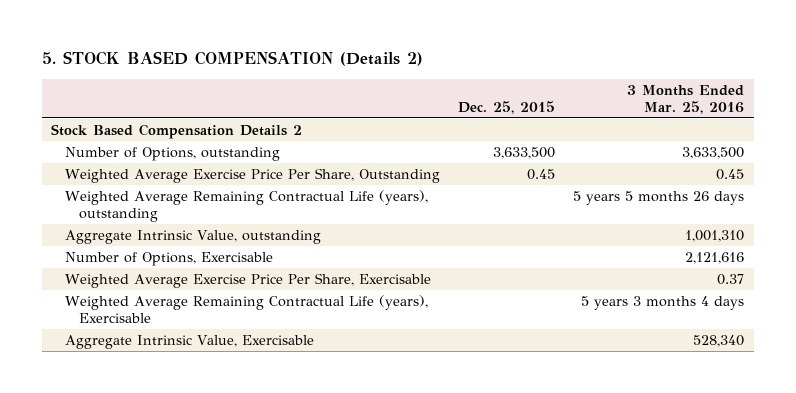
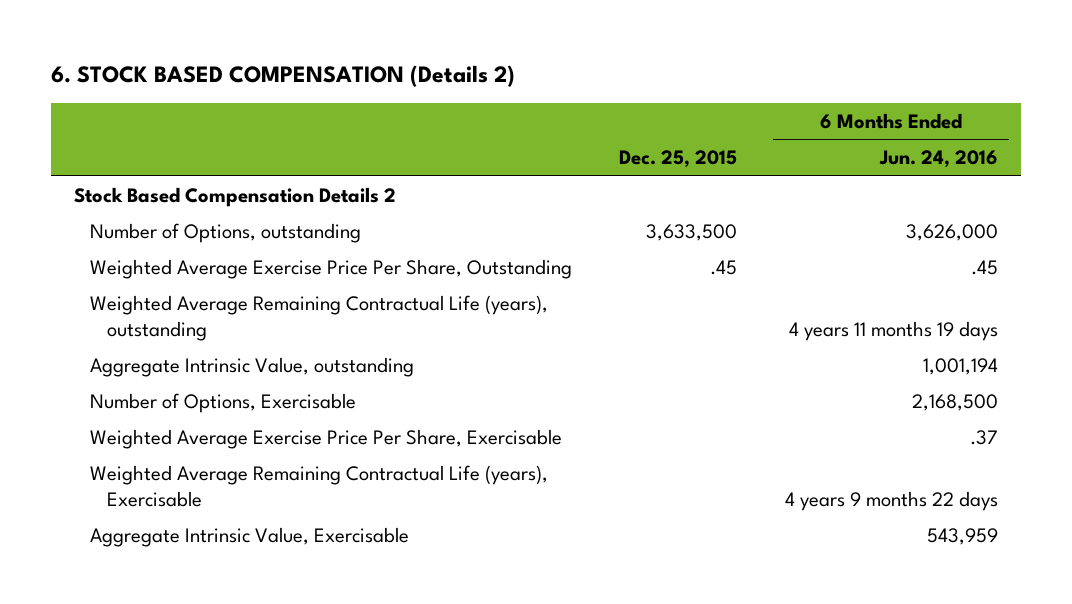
- 5. STOCK BASED COMPENSATION (Details 2)
+ 6. STOCK BASED COMPENSATION (Details 2)
- | Dec. 25, 2015 | 3 Months Ended Mar. 25, 2016
+ | Dec. 25, 2015 | 6 Months Ended Jun. 24, 2016
- Weighted Average Exercise Price Per Share, Outstanding | 0.45 | 0.45
+ Weighted Average Exercise Price Per Share, Outstanding | .45 | .45

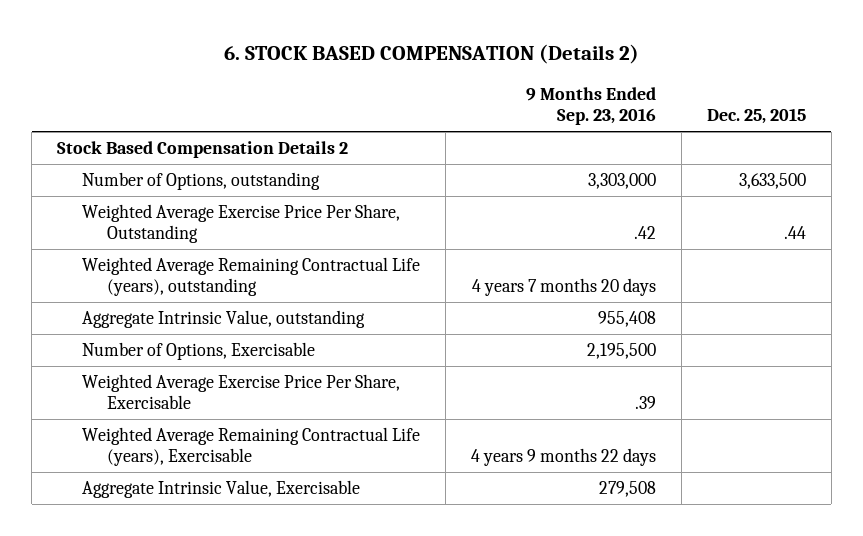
- | Dec. 25, 2015 | 6 Months Ended Jun. 24, 2016
+ | 9 Months Ended Sep. 23, 2016 | Dec. 25, 2015
- Weighted Average Exercise Price Per Share, Outstanding | .45 | .45
+ Weighted Average Exercise Price Per Share, Outstanding | .42 | .44

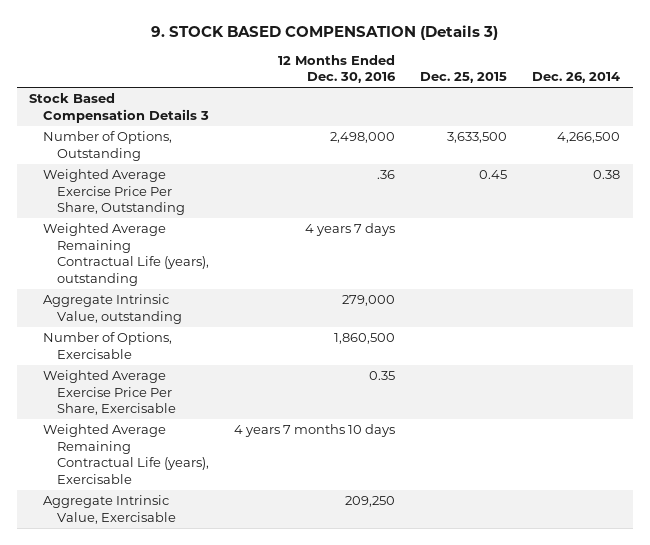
- 6. STOCK BASED COMPENSATION (Details 2)
+ 9. STOCK BASED COMPENSATION (Details 3)
- | 9 Months Ended Sep. 23, 2016 | Dec. 25, 2015
+ | 12 Months Ended Dec. 30, 2016 | Dec. 25, 2015 | Dec. 26, 2014
- Stock Based Compensation Details 2
- Number of Options, outstanding | 3,303,000 | 3,633,500
- Weighted Average Exercise Price Per Share, Outstanding | .42 | .44
+ Stock Based Compensation Details 3
+ Number of Options, Outstanding | 2,498,000 | 3,633,500 | 4,266,500
+ Weighted Average Exercise Price Per Share, Outstanding | .36 | 0.45 | 0.38

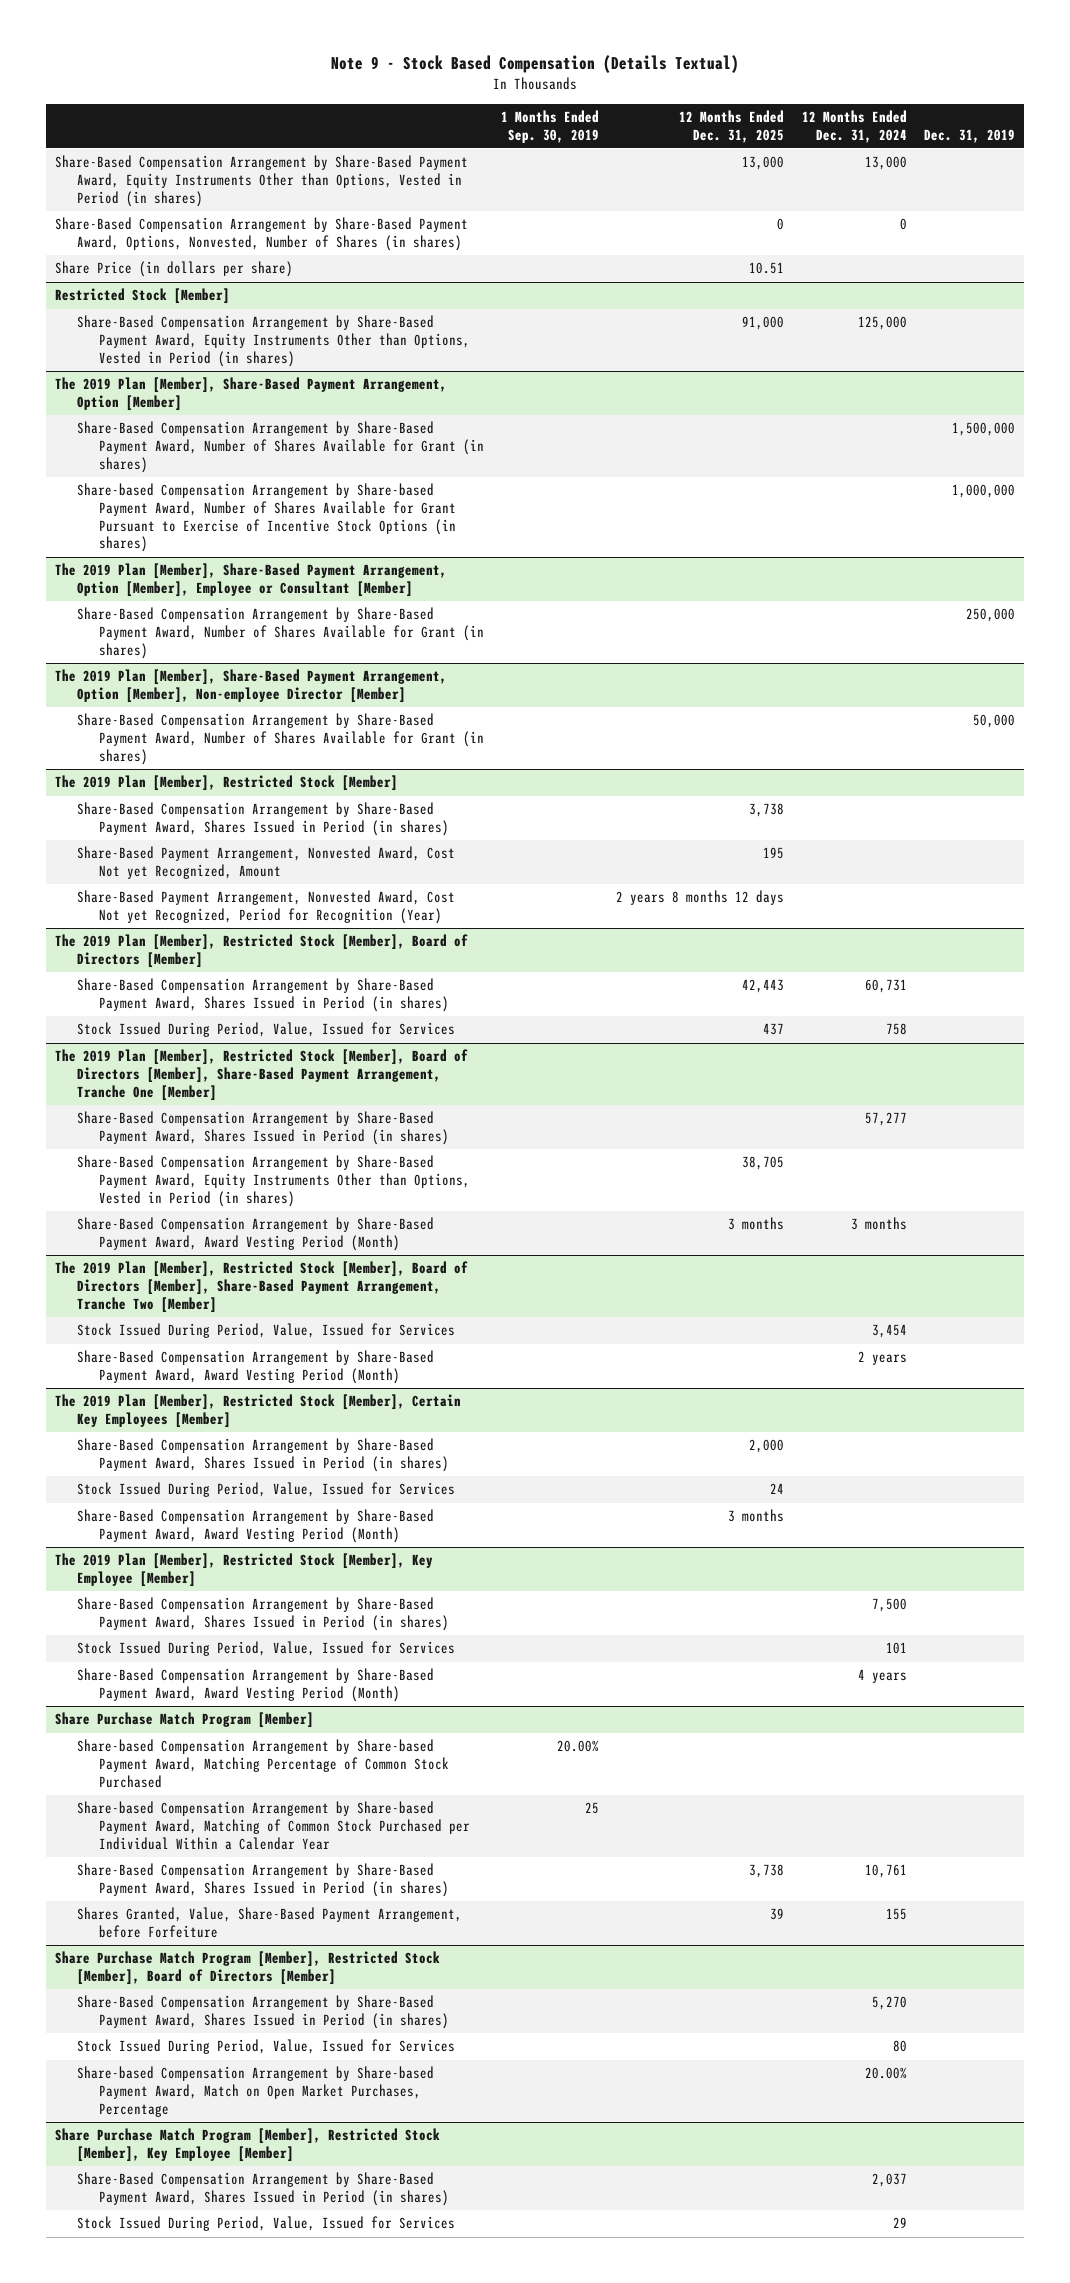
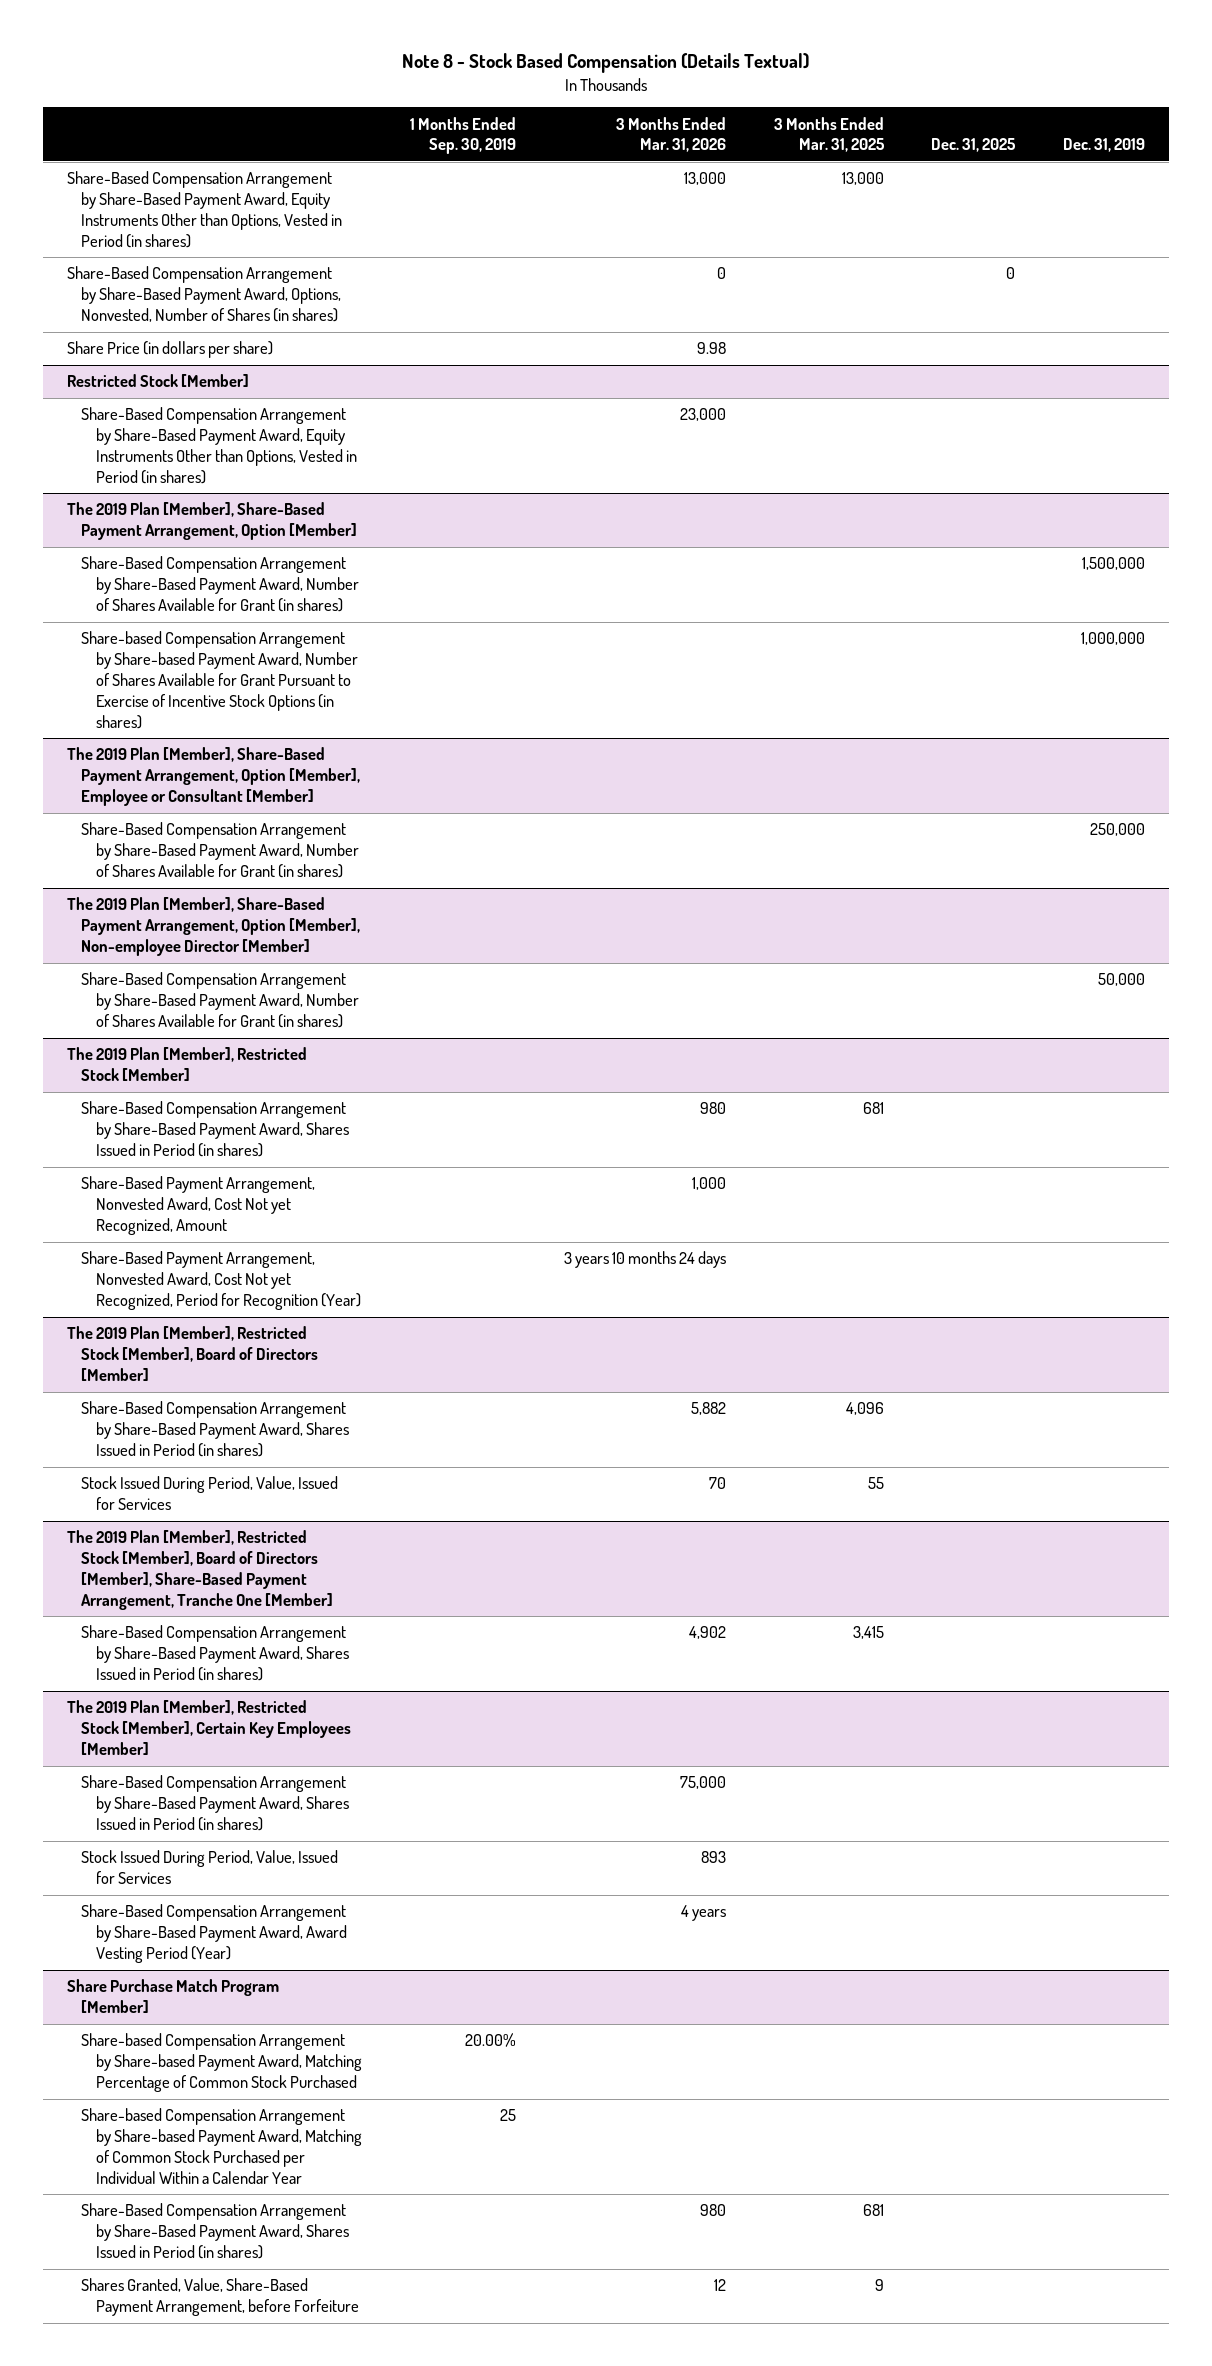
- Note 9 - Stock Based Compensation (Details Textual)
+ Note 8 - Stock Based Compensation (Details Textual)
- | 1 Months Ended Sep. 30, 2019 | 12 Months Ended Dec. 31, 2025 | 12 Months Ended Dec. 31, 2024 | Dec. 31, 2019
+ | 1 Months Ended Sep. 30, 2019 | 3 Months Ended Mar. 31, 2026 | 3 Months Ended Mar. 31, 2025 | Dec. 31, 2025 | Dec. 31, 2019
@ The 2019 Plan [Member], Restricted Stock [Member], Board of Directors [Member], Share-Based Payment Arrangement, Tranche One [Member]
- Share-Based Compensation Arrangement by Share-Based Payment Award, Equity Instruments Other than Options, Vested in Period (in shares) | | 38,705 | |
- Share-Based Compensation Arrangement by Share-Based Payment Award, Award Vesting Period (Month) | | 3 months | 3 months |
- The 2019 Plan [Member], Restricted Stock [Member], Board of Directors [Member], Share-Based Payment Arrangement, Tranche Two [Member]
- Stock Issued During Period, Value, Issued for Services | | | 3,454 |
- Share-Based Compensation Arrangement by Share-Based Payment Award, Award Vesting Period (Month) | | | 2 years |
@ The 2019 Plan [Member], Restricted Stock [Member], Certain Key Employees [Member]
- Share-Based Compensation Arrangement by Share-Based Payment Award, Award Vesting Period (Month) | | 3 months | |
- The 2019 Plan [Member], Restricted Stock [Member], Key Employee [Member]
- Share-Based Compensation Arrangement by Share-Based Payment Award, Shares Issued in Period (in shares) | | | 7,500 |
- Stock Issued During Period, Value, Issued for Services | | | 101 |
- Share-Based Compensation Arrangement by Share-Based Payment Award, Award Vesting Period (Month) | | | 4 years |
@ The 2019 Plan [Member], Restricted Stock [Member], Certain Key Employees [Member]
+ Share-Based Compensation Arrangement by Share-Based Payment Award, Award Vesting Period (Year) | | 4 years | | |
- Share Purchase Match Program [Member], Restricted Stock [Member], Board of Directors [Member]
- Share-Based Compensation Arrangement by Share-Based Payment Award, Shares Issued in Period (in shares) | | | 5,270 |
- Stock Issued During Period, Value, Issued for Services | | | 80 |
- Share-based Compensation Arrangement by Share-based Payment Award, Match on Open Market Purchases, Percentage | | | 20.00% |
- Share Purchase Match Program [Member], Restricted Stock [Member], Key Employee [Member]
- Share-Based Compensation Arrangement by Share-Based Payment Award, Shares Issued in Period (in shares) | | | 2,037 |
- Stock Issued During Period, Value, Issued for Services | | | 29 |

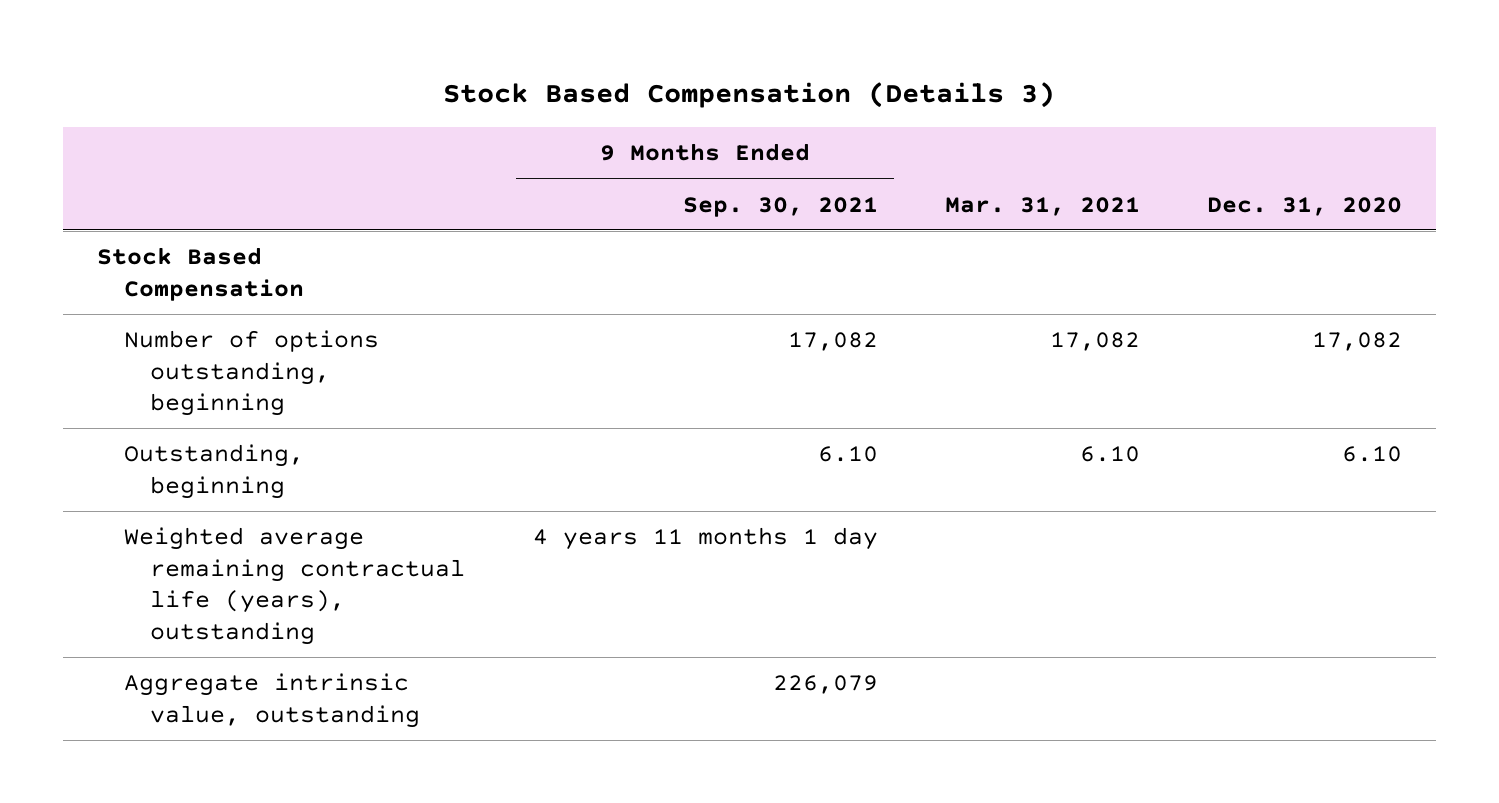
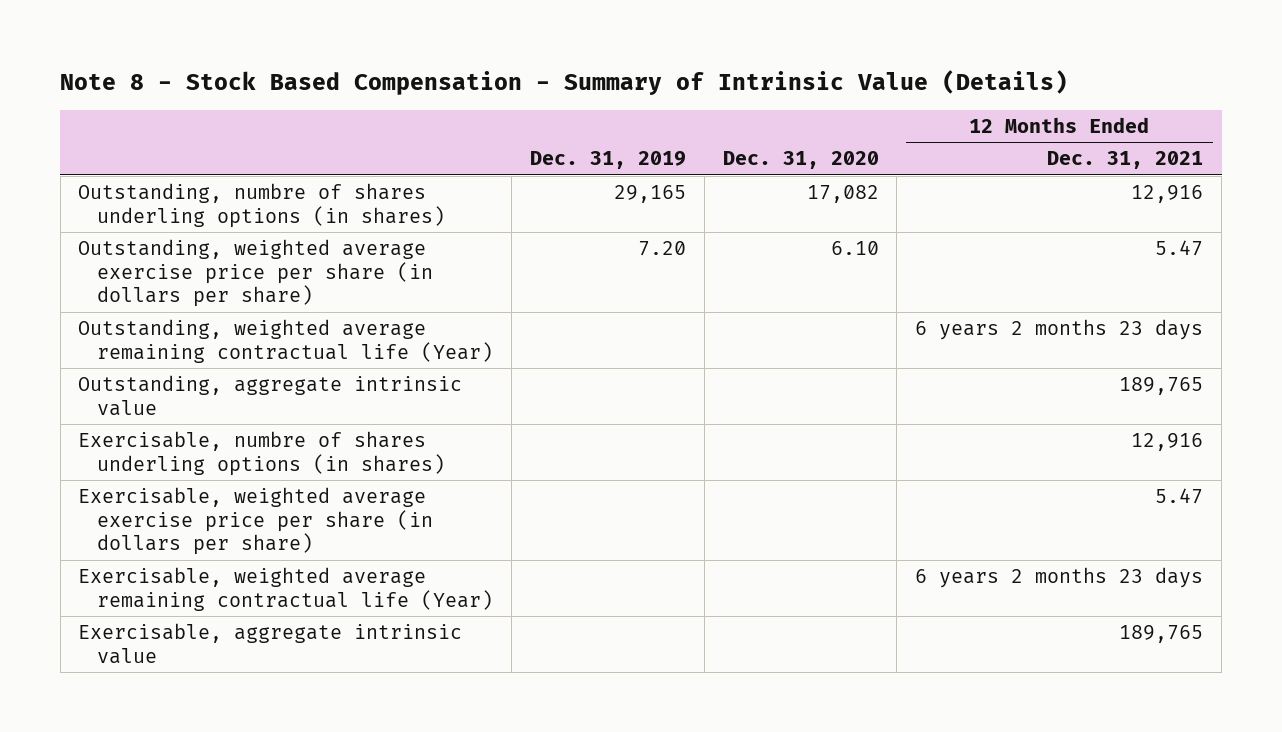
- Stock Based Compensation (Details 3)
+ Note 8 - Stock Based Compensation - Summary of Intrinsic Value (Details)
- | 9 Months Ended Sep. 30, 2021 | Mar. 31, 2021 | Dec. 31, 2020
+ | Dec. 31, 2019 | Dec. 31, 2020 | 12 Months Ended Dec. 31, 2021
- Stock Based Compensation
- Number of options outstanding, beginning | 17,082 | 17,082 | 17,082
- Outstanding, beginning | 6.10 | 6.10 | 6.10
- Weighted average remaining contractual life (years), outstanding | 4 years 11 months 1 day | |
- Aggregate intrinsic value, outstanding | 226,079 | |
+ Outstanding, numbre of shares underling options (in shares) | 29,165 | 17,082 | 12,916
+ Outstanding, weighted average exercise price per share (in dollars per share) | 7.20 | 6.10 | 5.47
+ Outstanding, weighted average remaining contractual life (Year) | | | 6 years 2 months 23 days
+ Outstanding, aggregate intrinsic value | | | 189,765
+ Exercisable, numbre of shares underling options (in shares) | | | 12,916
+ Exercisable, weighted average exercise price per share (in dollars per share) | | | 5.47
+ Exercisable, weighted average remaining contractual life (Year) | | | 6 years 2 months 23 days
+ Exercisable, aggregate intrinsic value | | | 189,765

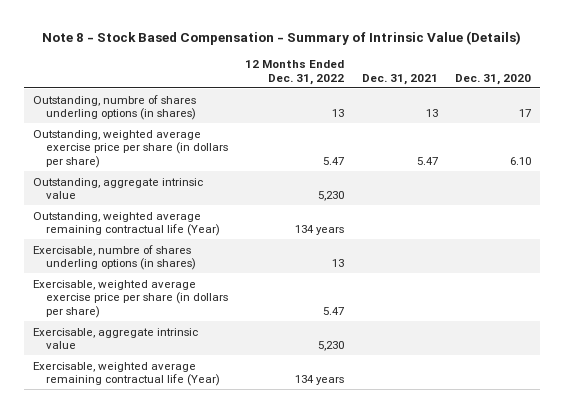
- | Dec. 31, 2019 | Dec. 31, 2020 | 12 Months Ended Dec. 31, 2021
+ | 12 Months Ended Dec. 31, 2022 | Dec. 31, 2021 | Dec. 31, 2020
- Outstanding, numbre of shares underling options (in shares) | 29,165 | 17,082 | 12,916
+ Outstanding, numbre of shares underling options (in shares) | 13 | 13 | 17
moved down: Outstanding, weighted average remaining contractual life (Year) | 134 years | |
moved down: Exercisable, weighted average remaining contractual life (Year) | 134 years | |

